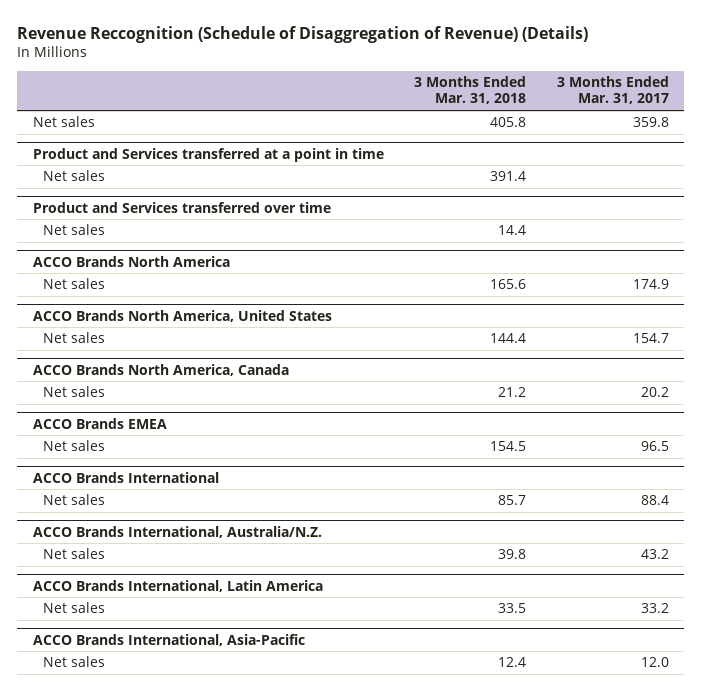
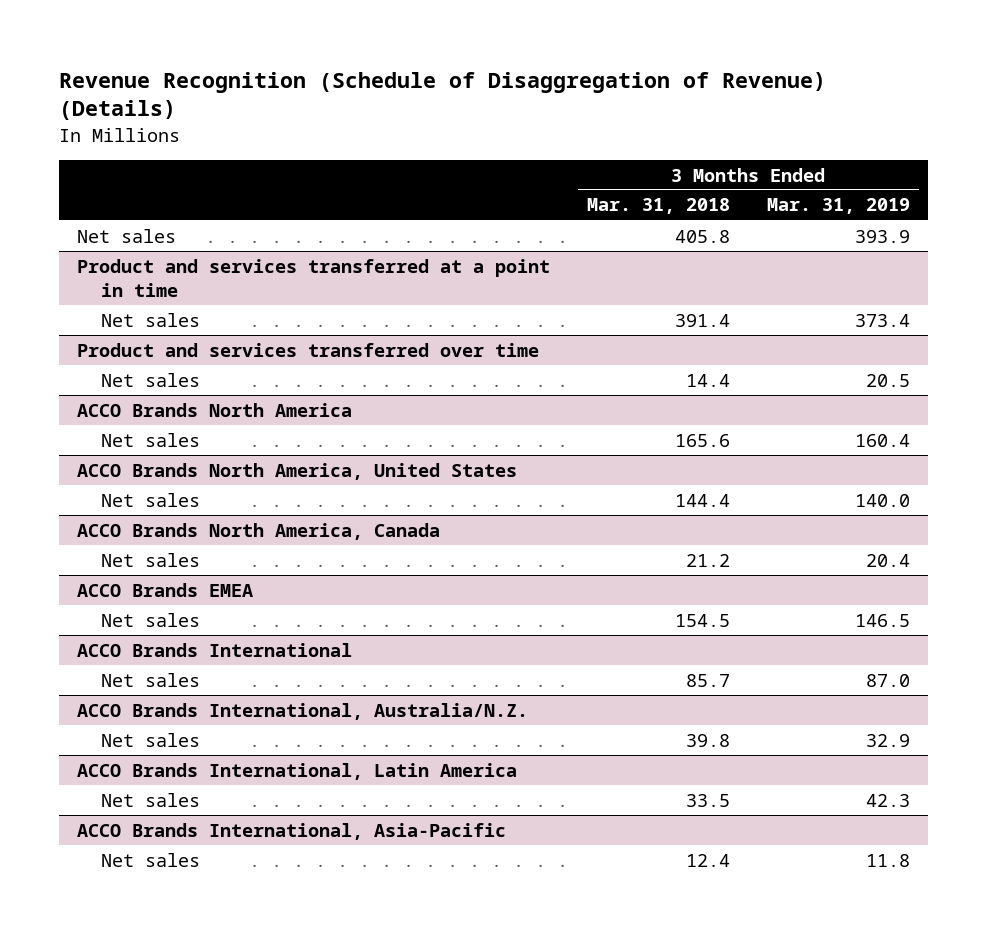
- Revenue Reccognition (Schedule of Disaggregation of Revenue) (Details)
+ Revenue Recognition (Schedule of Disaggregation of Revenue) (Details)
- | 3 Months Ended Mar. 31, 2018 | 3 Months Ended Mar. 31, 2017
+ | 3 Months Ended Mar. 31, 2018 | 3 Months Ended Mar. 31, 2019
- Product and Services transferred at a point in time
+ Product and services transferred at a point in time
- Product and Services transferred over time
+ Product and services transferred over time

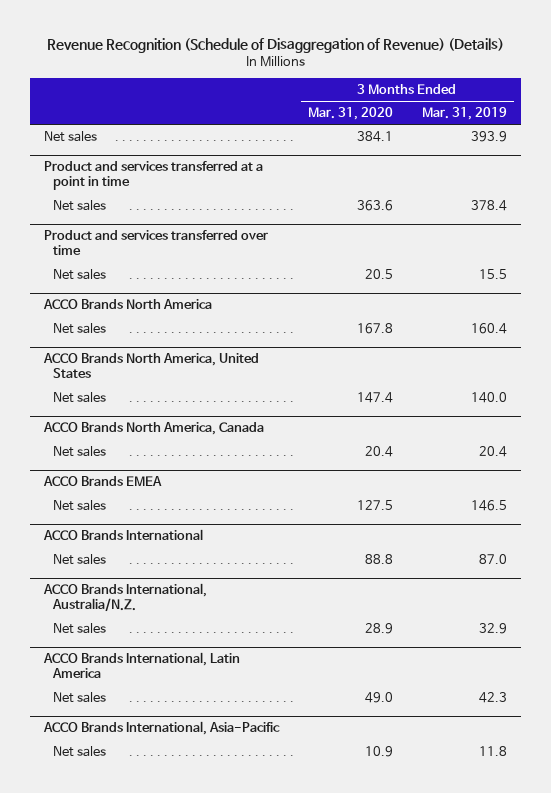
- | 3 Months Ended Mar. 31, 2018 | 3 Months Ended Mar. 31, 2019
+ | 3 Months Ended Mar. 31, 2020 | 3 Months Ended Mar. 31, 2019
@ Product and services transferred at a point in time
- Net sales | 391.4 | 373.4
+ Net sales | 363.6 | 378.4
@ Product and services transferred over time
- Net sales | 14.4 | 20.5
+ Net sales | 20.5 | 15.5

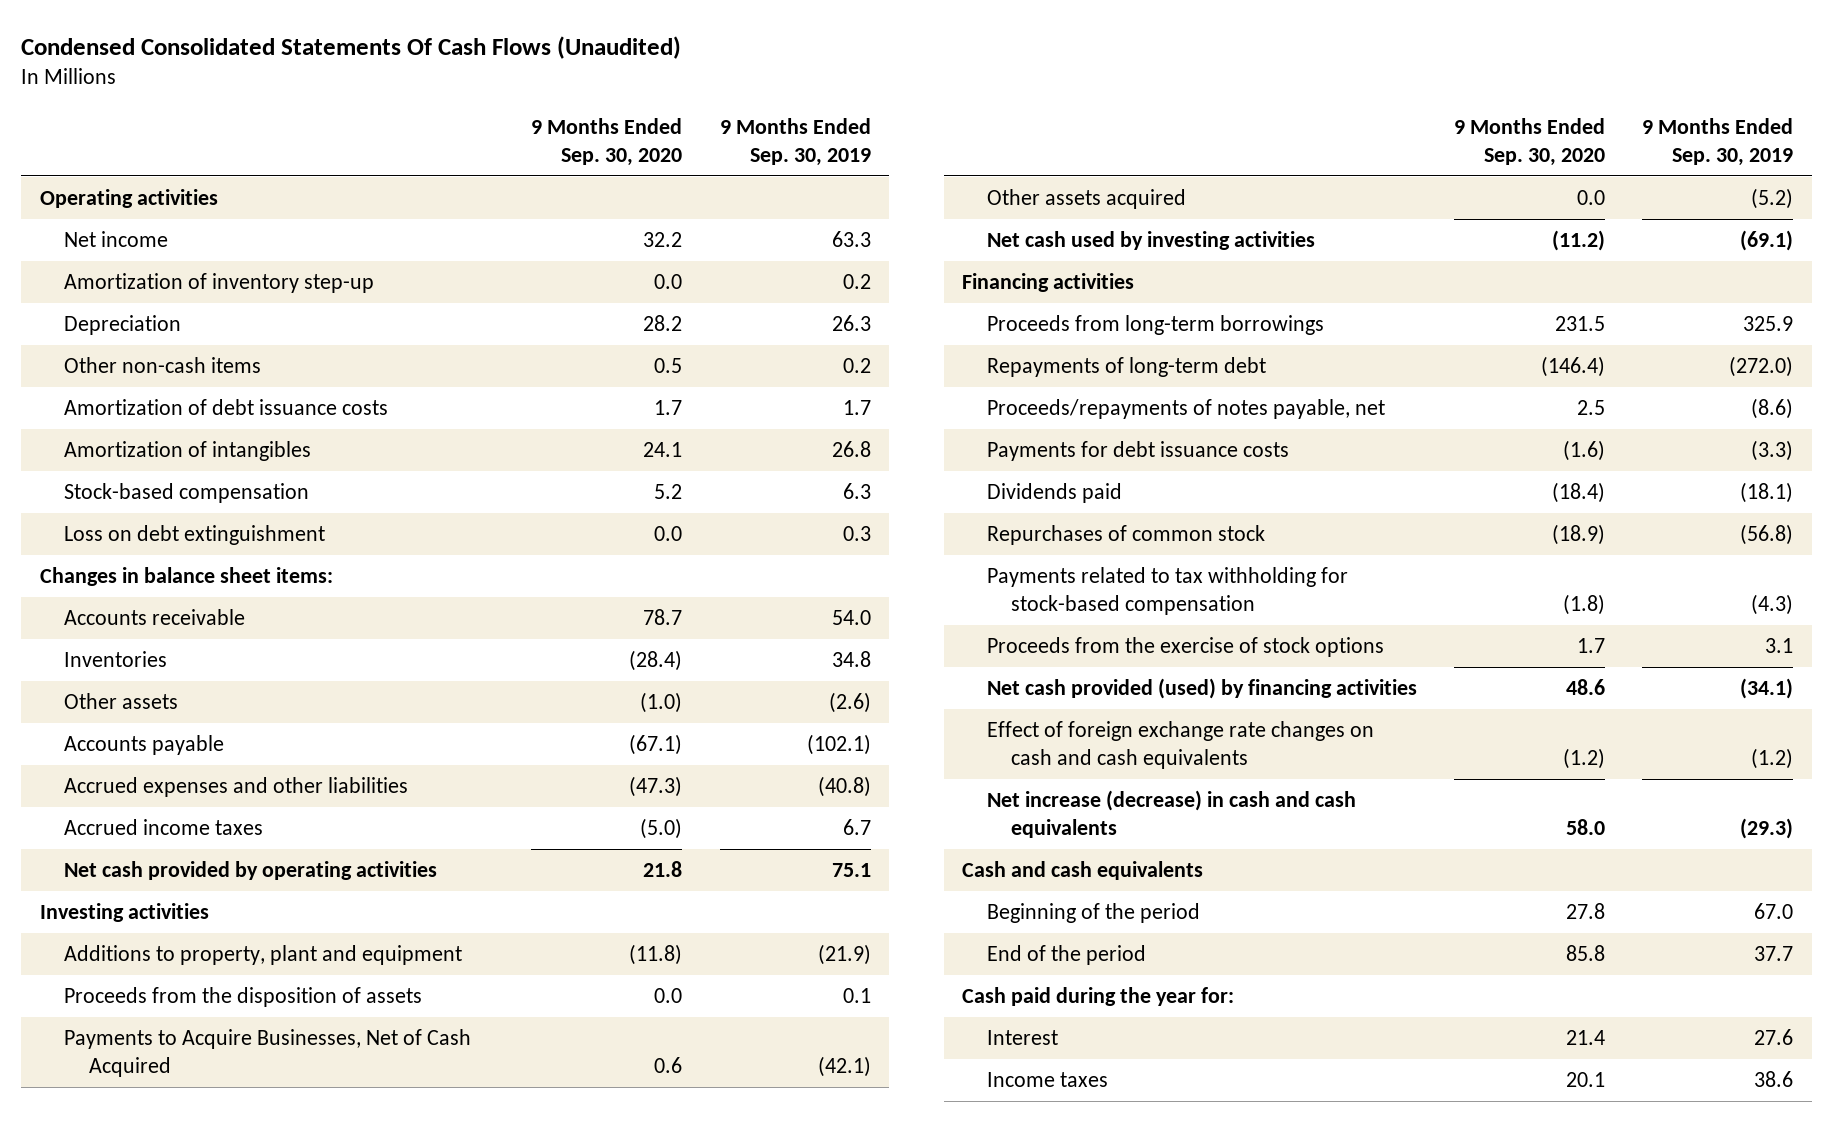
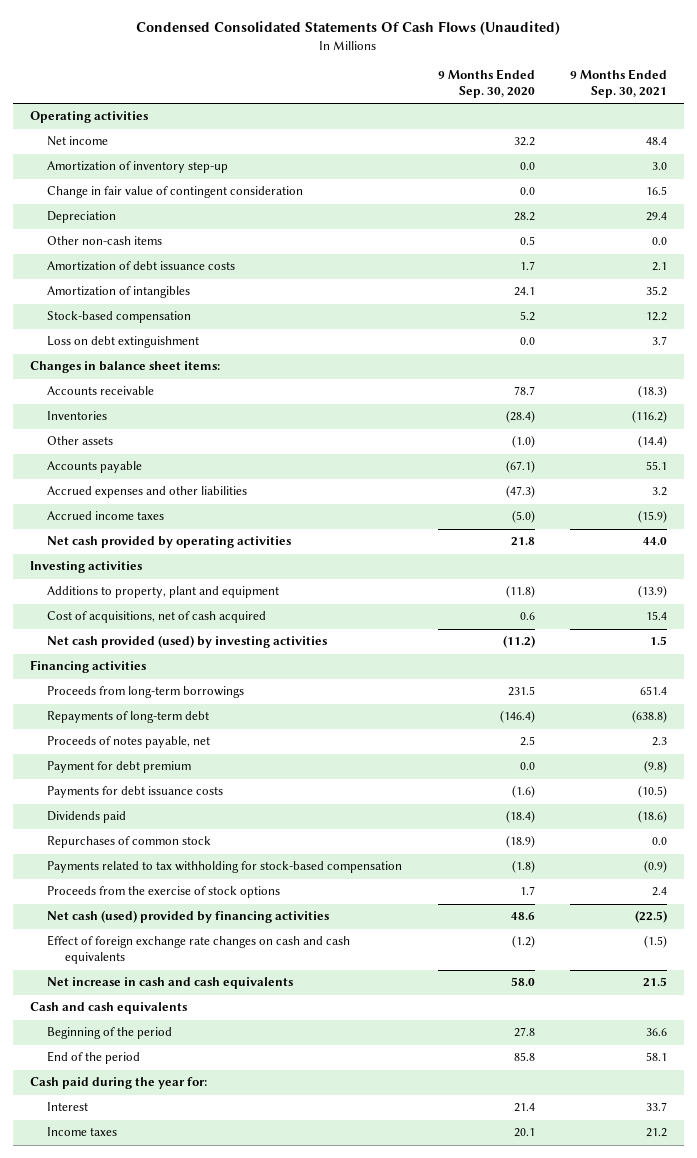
- | 9 Months Ended Sep. 30, 2020 | 9 Months Ended Sep. 30, 2019
+ | 9 Months Ended Sep. 30, 2020 | 9 Months Ended Sep. 30, 2021
+ Change in fair value of contingent consideration | 0.0 | 16.5
- Proceeds from the disposition of assets | 0.0 | 0.1
- Payments to Acquire Businesses, Net of Cash Acquired | 0.6 | (42.1)
- Other assets acquired | 0.0 | (5.2)
- Net cash used by investing activities | (11.2) | (69.1)
+ Cost of acquisitions, net of cash acquired | 0.6 | 15.4
+ Net cash provided (used) by investing activities | (11.2) | 1.5
- Proceeds/repayments of notes payable, net | 2.5 | (8.6)
+ Proceeds of notes payable, net | 2.5 | 2.3
+ Payment for debt premium | 0.0 | (9.8)
- Net cash provided (used) by financing activities | 48.6 | (34.1)
+ Net cash (used) provided by financing activities | 48.6 | (22.5)
- Net increase (decrease) in cash and cash equivalents | 58.0 | (29.3)
+ Net increase in cash and cash equivalents | 58.0 | 21.5

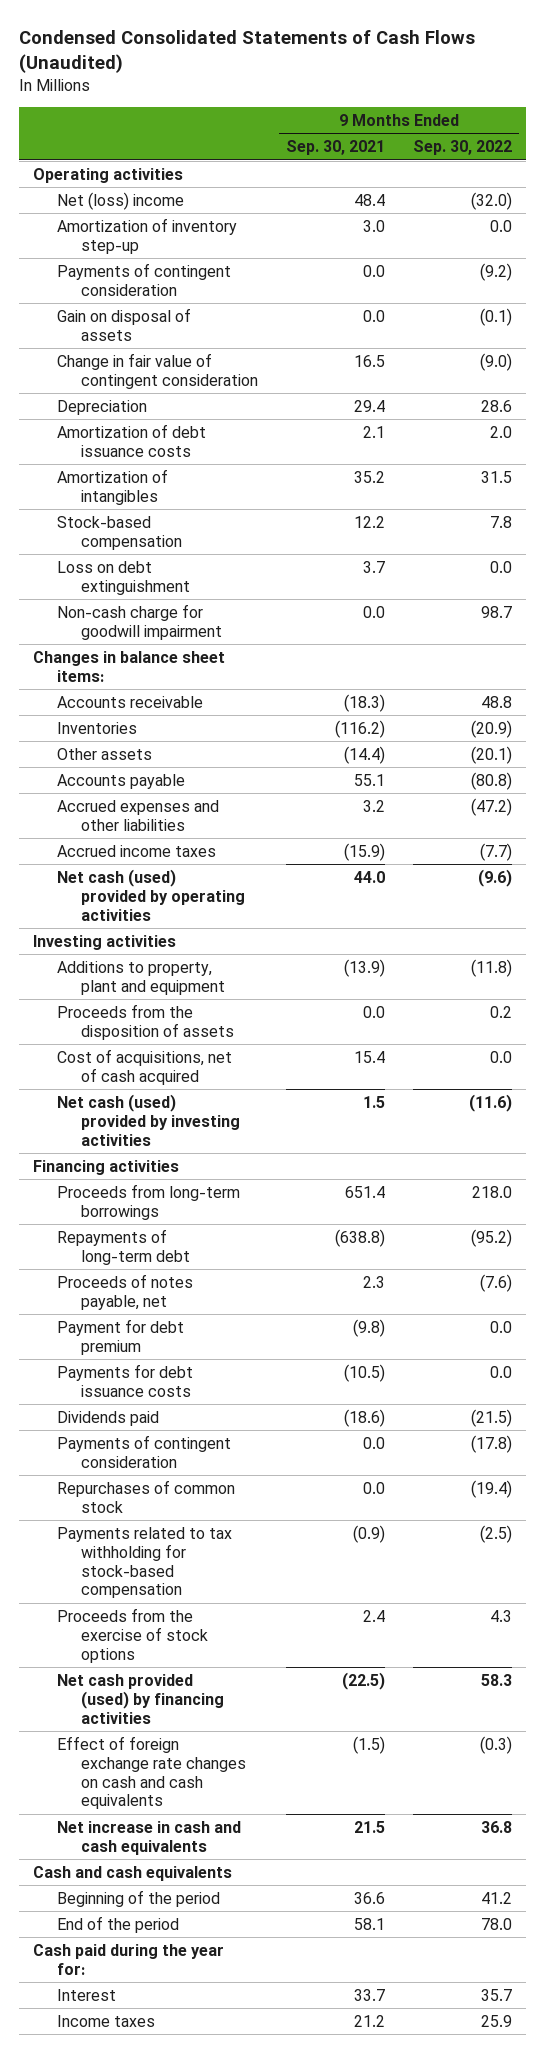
- Condensed Consolidated Statements Of Cash Flows (Unaudited)
+ Condensed Consolidated Statements of Cash Flows (Unaudited)
- | 9 Months Ended Sep. 30, 2020 | 9 Months Ended Sep. 30, 2021
+ | 9 Months Ended Sep. 30, 2021 | 9 Months Ended Sep. 30, 2022
- Net income | 32.2 | 48.4
+ Net (loss) income | 48.4 | (32.0)
+ Payments of contingent consideration | 0.0 | (9.2)
+ Gain on disposal of assets | 0.0 | (0.1)
- Other non-cash items | 0.5 | 0.0
+ Non-cash charge for goodwill impairment | 0.0 | 98.7
- Net cash provided by operating activities | 21.8 | 44.0
+ Net cash (used) provided by operating activities | 44.0 | (9.6)
+ Proceeds from the disposition of assets | 0.0 | 0.2
- Net cash provided (used) by investing activities | (11.2) | 1.5
+ Net cash (used) provided by investing activities | 1.5 | (11.6)
+ Payments of contingent consideration | 0.0 | (17.8)
- Net cash (used) provided by financing activities | 48.6 | (22.5)
+ Net cash provided (used) by financing activities | (22.5) | 58.3

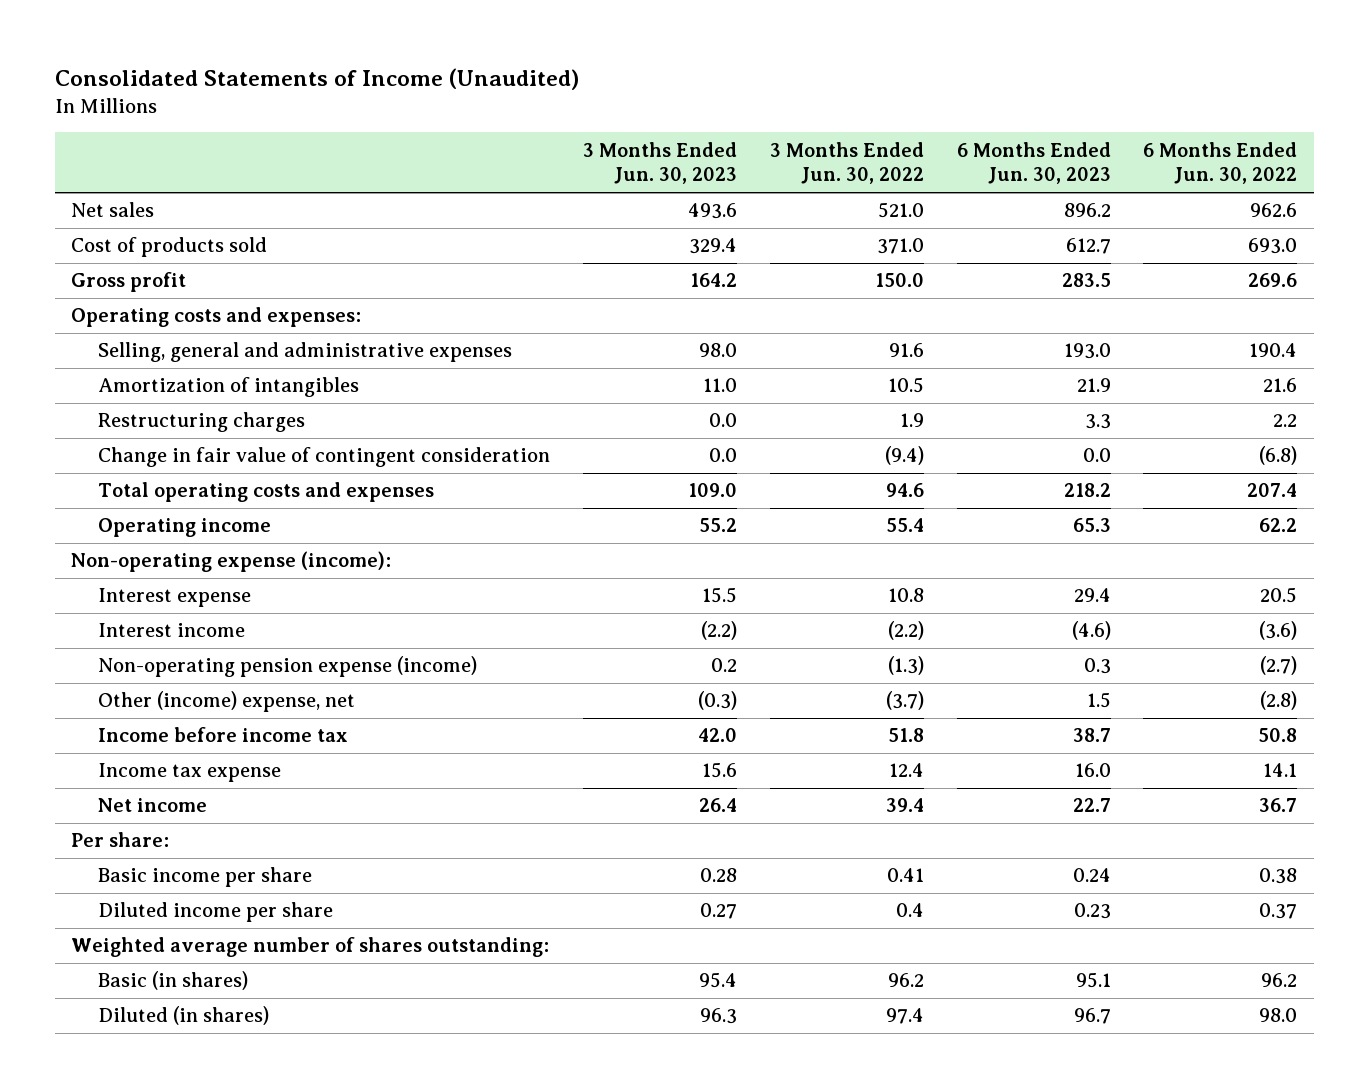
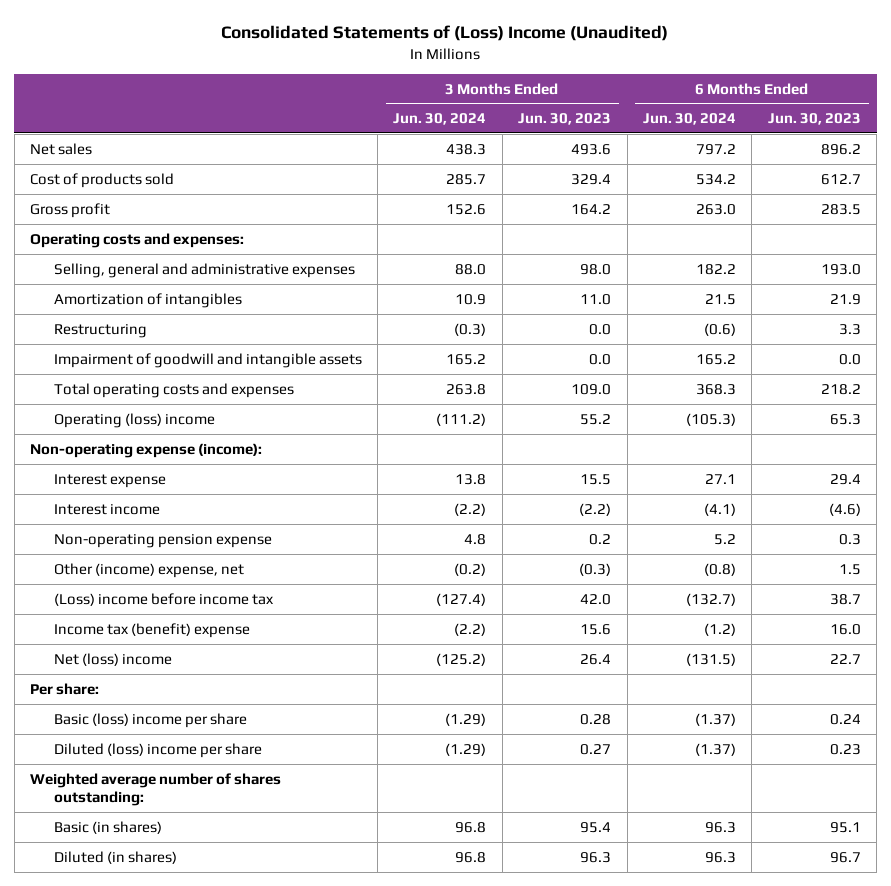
- Consolidated Statements of Income (Unaudited)
+ Consolidated Statements of (Loss) Income (Unaudited)
- | 3 Months Ended Jun. 30, 2023 | 3 Months Ended Jun. 30, 2022 | 6 Months Ended Jun. 30, 2023 | 6 Months Ended Jun. 30, 2022
+ | 3 Months Ended Jun. 30, 2024 | 3 Months Ended Jun. 30, 2023 | 6 Months Ended Jun. 30, 2024 | 6 Months Ended Jun. 30, 2023
- Restructuring charges | 0.0 | 1.9 | 3.3 | 2.2
- Change in fair value of contingent consideration | 0.0 | (9.4) | 0.0 | (6.8)
+ Restructuring | (0.3) | 0.0 | (0.6) | 3.3
+ Impairment of goodwill and intangible assets | 165.2 | 0.0 | 165.2 | 0.0
- Operating income | 55.2 | 55.4 | 65.3 | 62.2
+ Operating (loss) income | (111.2) | 55.2 | (105.3) | 65.3
- Non-operating pension expense (income) | 0.2 | (1.3) | 0.3 | (2.7)
+ Non-operating pension expense | 4.8 | 0.2 | 5.2 | 0.3
- Income before income tax | 42.0 | 51.8 | 38.7 | 50.8
- Income tax expense | 15.6 | 12.4 | 16.0 | 14.1
- Net income | 26.4 | 39.4 | 22.7 | 36.7
+ (Loss) income before income tax | (127.4) | 42.0 | (132.7) | 38.7
+ Income tax (benefit) expense | (2.2) | 15.6 | (1.2) | 16.0
+ Net (loss) income | (125.2) | 26.4 | (131.5) | 22.7
- Basic income per share | 0.28 | 0.41 | 0.24 | 0.38
- Diluted income per share | 0.27 | 0.4 | 0.23 | 0.37
+ Basic (loss) income per share | (1.29) | 0.28 | (1.37) | 0.24
+ Diluted (loss) income per share | (1.29) | 0.27 | (1.37) | 0.23

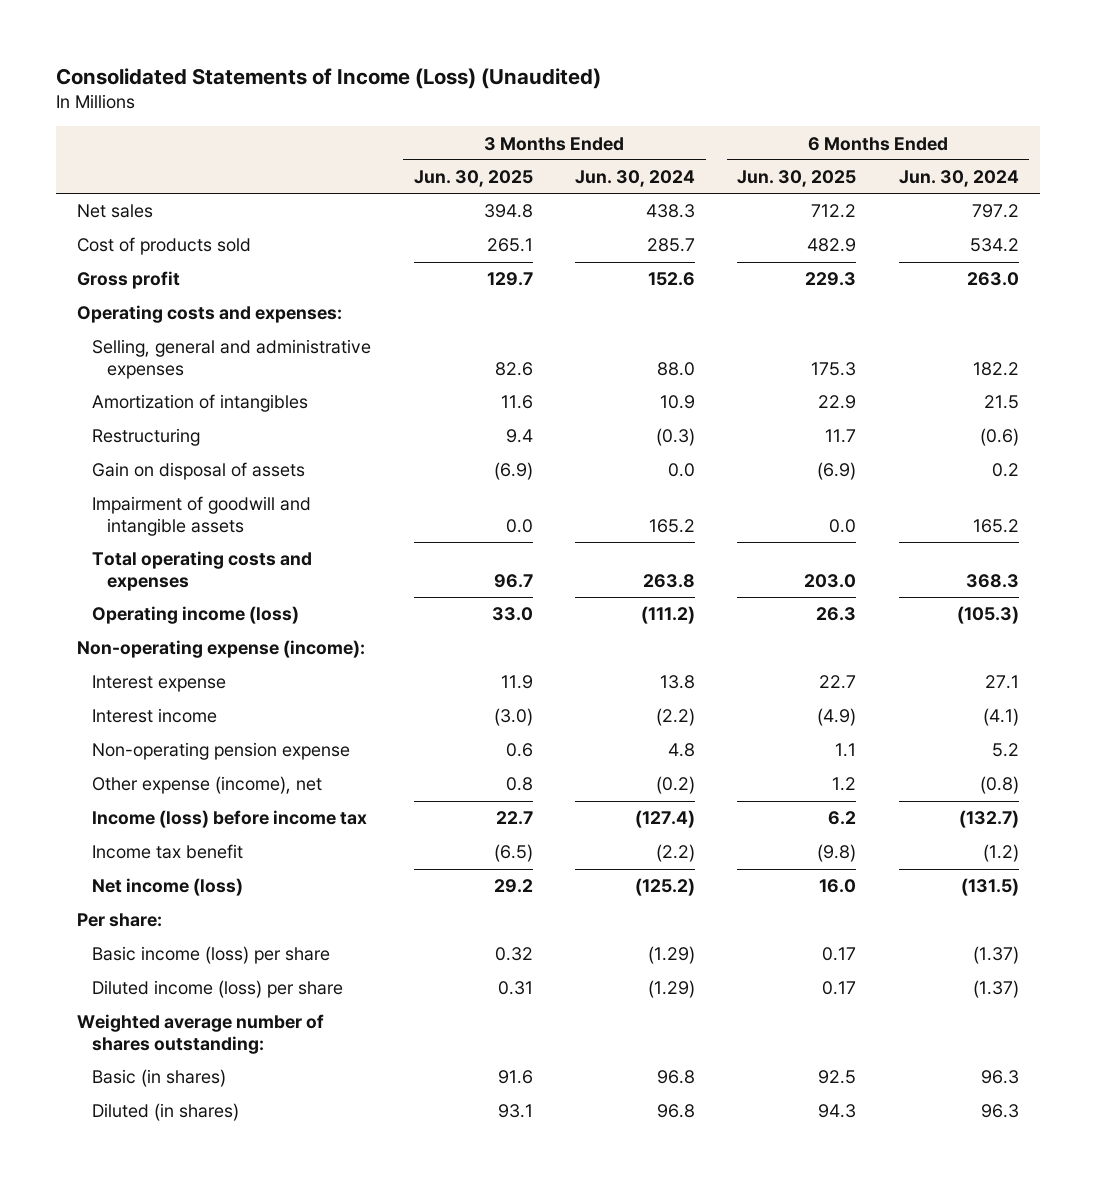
- Consolidated Statements of (Loss) Income (Unaudited)
+ Consolidated Statements of Income (Loss) (Unaudited)
- | 3 Months Ended Jun. 30, 2024 | 3 Months Ended Jun. 30, 2023 | 6 Months Ended Jun. 30, 2024 | 6 Months Ended Jun. 30, 2023
+ | 3 Months Ended Jun. 30, 2025 | 3 Months Ended Jun. 30, 2024 | 6 Months Ended Jun. 30, 2025 | 6 Months Ended Jun. 30, 2024
+ Gain on disposal of assets | (6.9) | 0.0 | (6.9) | 0.2
- Operating (loss) income | (111.2) | 55.2 | (105.3) | 65.3
+ Operating income (loss) | 33.0 | (111.2) | 26.3 | (105.3)
- Other (income) expense, net | (0.2) | (0.3) | (0.8) | 1.5
- (Loss) income before income tax | (127.4) | 42.0 | (132.7) | 38.7
- Income tax (benefit) expense | (2.2) | 15.6 | (1.2) | 16.0
- Net (loss) income | (125.2) | 26.4 | (131.5) | 22.7
+ Other expense (income), net | 0.8 | (0.2) | 1.2 | (0.8)
+ Income (loss) before income tax | 22.7 | (127.4) | 6.2 | (132.7)
+ Income tax benefit | (6.5) | (2.2) | (9.8) | (1.2)
+ Net income (loss) | 29.2 | (125.2) | 16.0 | (131.5)
- Basic (loss) income per share | (1.29) | 0.28 | (1.37) | 0.24
- Diluted (loss) income per share | (1.29) | 0.27 | (1.37) | 0.23
+ Basic income (loss) per share | 0.32 | (1.29) | 0.17 | (1.37)
+ Diluted income (loss) per share | 0.31 | (1.29) | 0.17 | (1.37)

